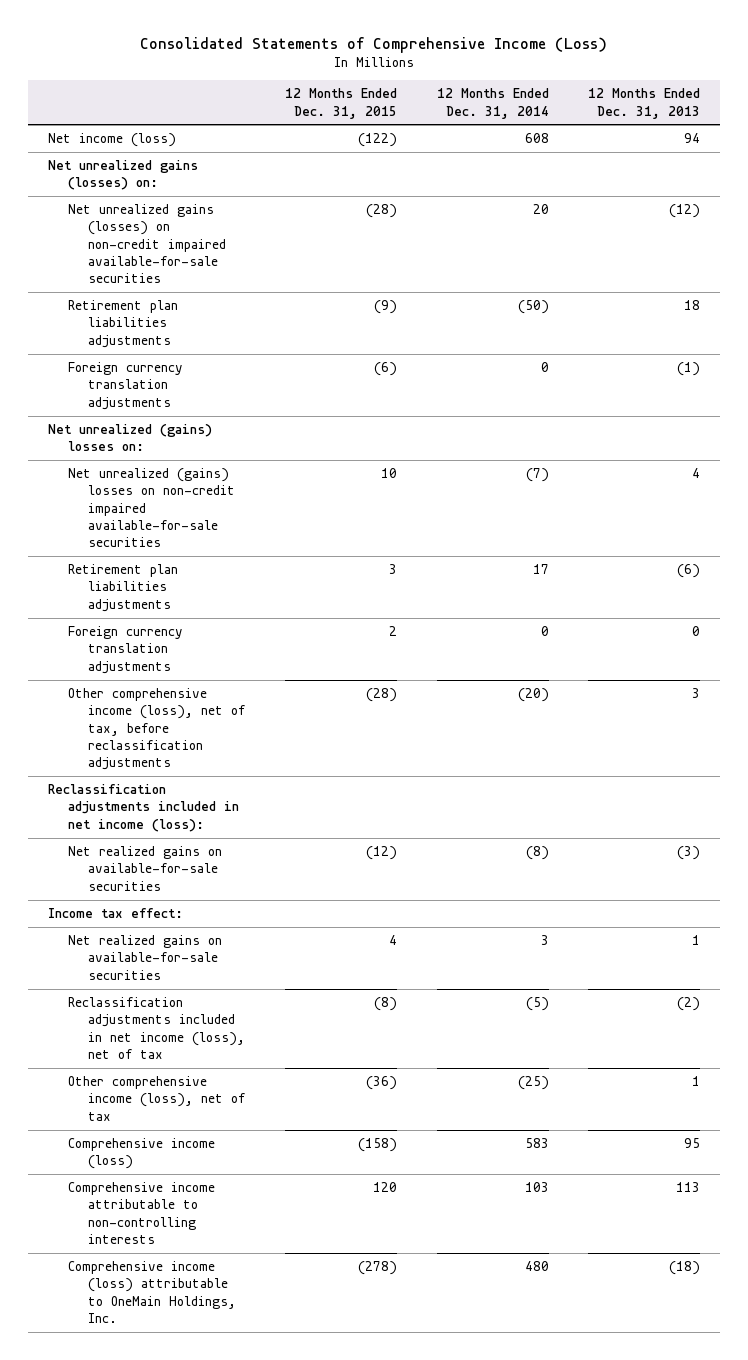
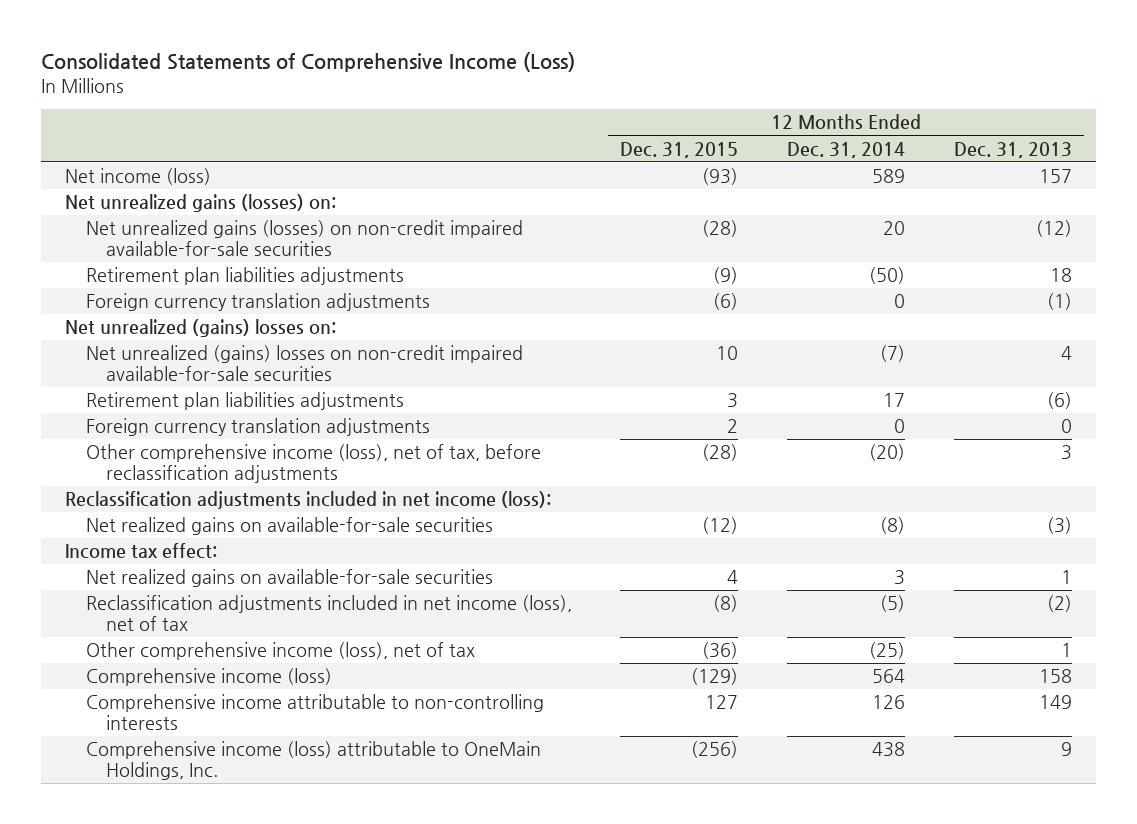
- Net income (loss) | (122) | 608 | 94
+ Net income (loss) | (93) | 589 | 157
- Comprehensive income (loss) | (158) | 583 | 95
- Comprehensive income attributable to non-controlling interests | 120 | 103 | 113
- Comprehensive income (loss) attributable to OneMain Holdings, Inc. | (278) | 480 | (18)
+ Comprehensive income (loss) | (129) | 564 | 158
+ Comprehensive income attributable to non-controlling interests | 127 | 126 | 149
+ Comprehensive income (loss) attributable to OneMain Holdings, Inc. | (256) | 438 | 9

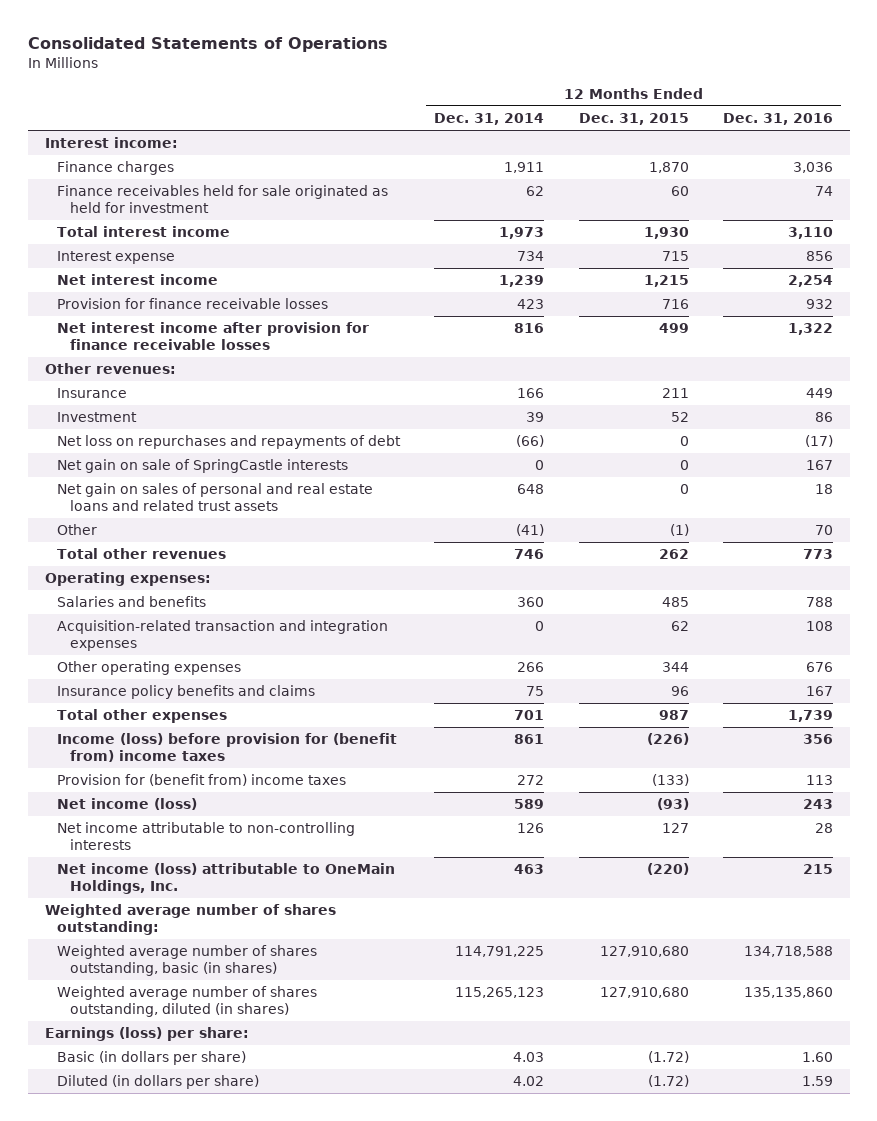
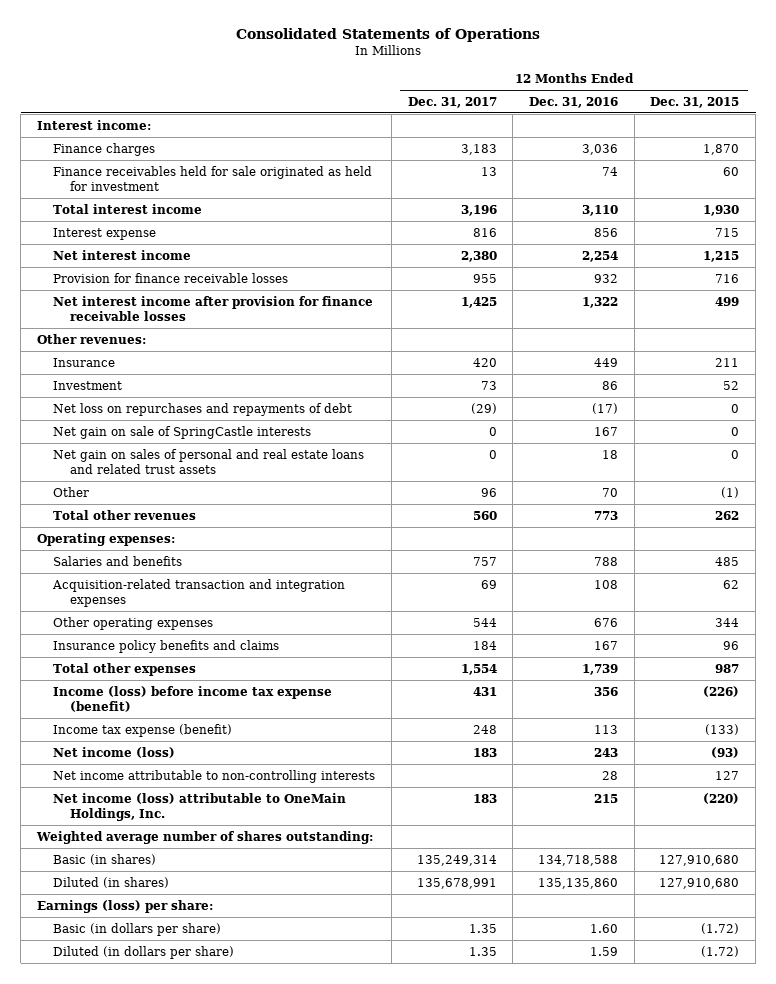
- | 12 Months Ended Dec. 31, 2014 | 12 Months Ended Dec. 31, 2015 | 12 Months Ended Dec. 31, 2016
+ | 12 Months Ended Dec. 31, 2017 | 12 Months Ended Dec. 31, 2016 | 12 Months Ended Dec. 31, 2015
- Income (loss) before provision for (benefit from) income taxes | 861 | (226) | 356
- Provision for (benefit from) income taxes | 272 | (133) | 113
+ Income (loss) before income tax expense (benefit) | 431 | 356 | (226)
+ Income tax expense (benefit) | 248 | 113 | (133)
- Weighted average number of shares outstanding, basic (in shares) | 114,791,225 | 127,910,680 | 134,718,588
- Weighted average number of shares outstanding, diluted (in shares) | 115,265,123 | 127,910,680 | 135,135,860
+ Basic (in shares) | 135,249,314 | 134,718,588 | 127,910,680
+ Diluted (in shares) | 135,678,991 | 135,135,860 | 127,910,680

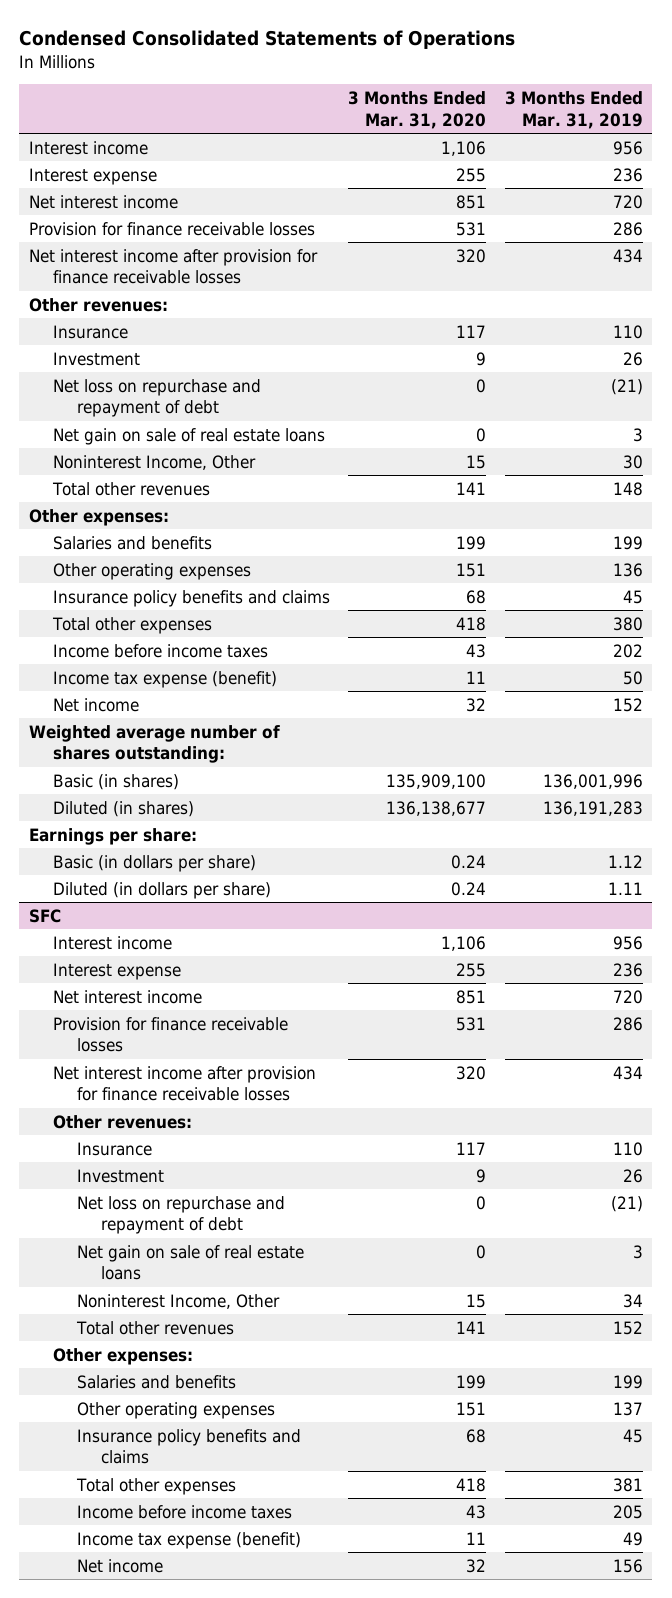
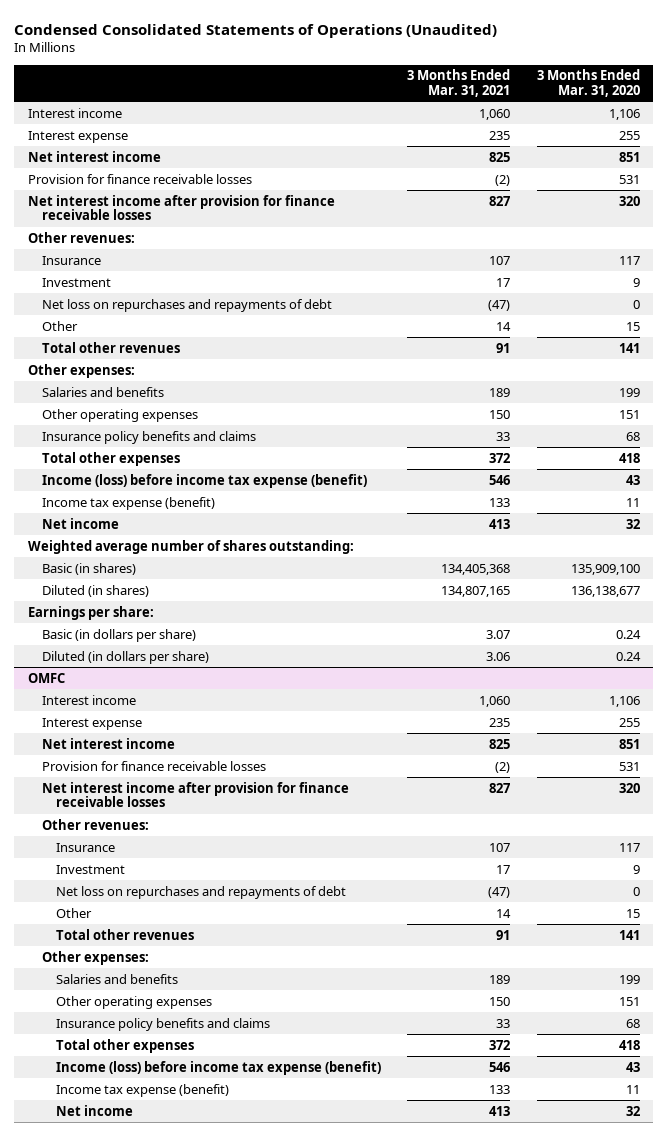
- Condensed Consolidated Statements of Operations
+ Condensed Consolidated Statements of Operations (Unaudited)
- | 3 Months Ended Mar. 31, 2020 | 3 Months Ended Mar. 31, 2019
+ | 3 Months Ended Mar. 31, 2021 | 3 Months Ended Mar. 31, 2020
- Net loss on repurchase and repayment of debt | 0 | (21)
- Net gain on sale of real estate loans | 0 | 3
- Noninterest Income, Other | 15 | 30
+ Net loss on repurchases and repayments of debt | (47) | 0
+ Other | 14 | 15
- Income before income taxes | 43 | 202
+ Income (loss) before income tax expense (benefit) | 546 | 43
- SFC
+ OMFC
- Net loss on repurchase and repayment of debt | 0 | (21)
- Net gain on sale of real estate loans | 0 | 3
- Noninterest Income, Other | 15 | 34
+ Net loss on repurchases and repayments of debt | (47) | 0
+ Other | 14 | 15
- Income before income taxes | 43 | 205
+ Income (loss) before income tax expense (benefit) | 546 | 43

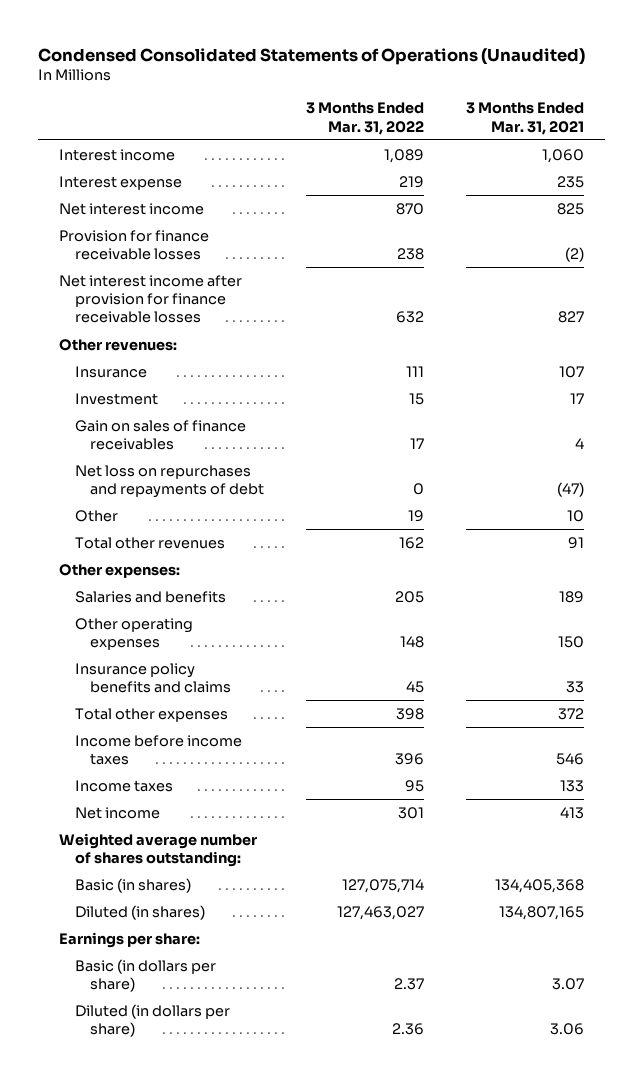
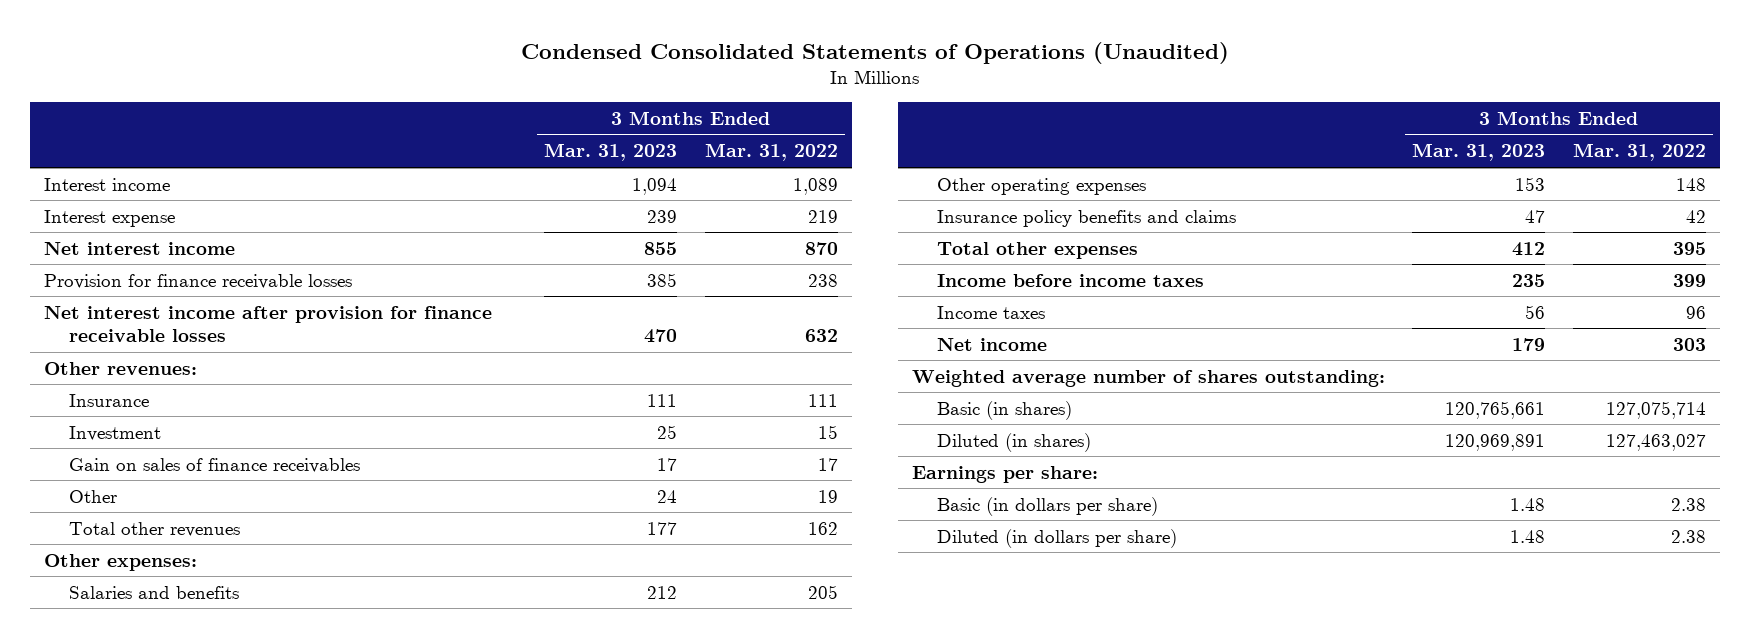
- | 3 Months Ended Mar. 31, 2022 | 3 Months Ended Mar. 31, 2021
+ | 3 Months Ended Mar. 31, 2023 | 3 Months Ended Mar. 31, 2022
- Net loss on repurchases and repayments of debt | 0 | (47)
- Insurance policy benefits and claims | 45 | 33
- Total other expenses | 398 | 372
- Income before income taxes | 396 | 546
- Income taxes | 95 | 133
- Net income | 301 | 413
+ Insurance policy benefits and claims | 47 | 42
+ Total other expenses | 412 | 395
+ Income before income taxes | 235 | 399
+ Income taxes | 56 | 96
+ Net income | 179 | 303
- Basic (in dollars per share) | 2.37 | 3.07
- Diluted (in dollars per share) | 2.36 | 3.06
+ Basic (in dollars per share) | 1.48 | 2.38
+ Diluted (in dollars per share) | 1.48 | 2.38

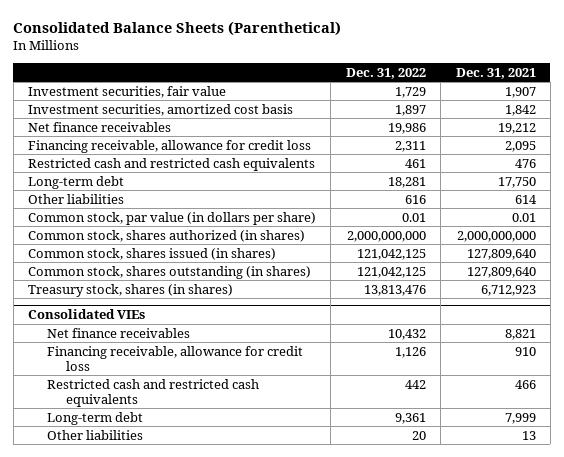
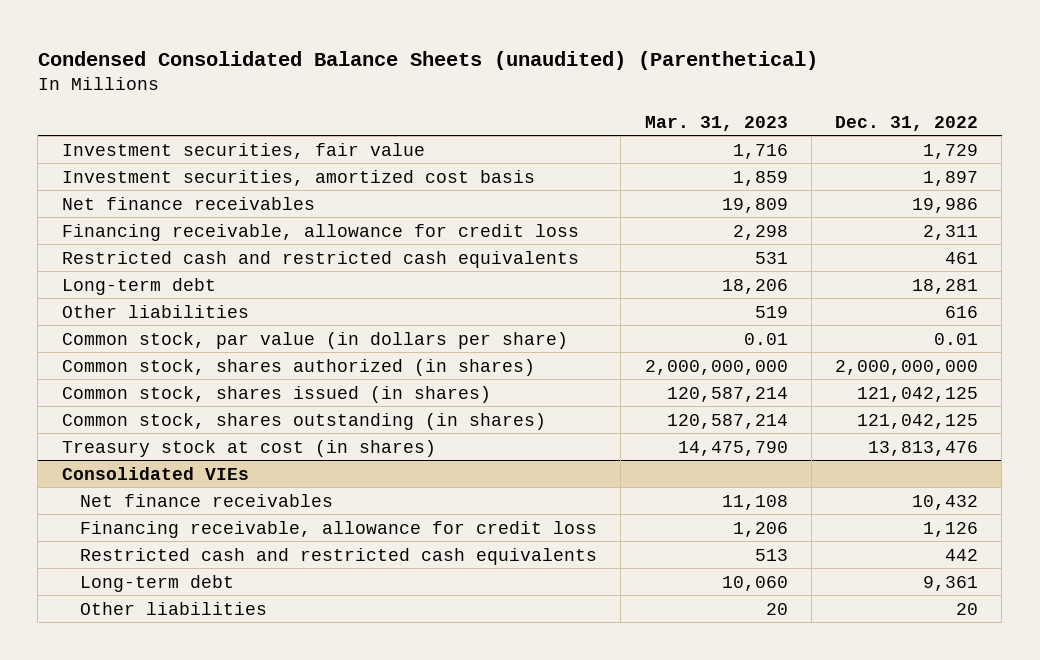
- Consolidated Balance Sheets (Parenthetical)
+ Condensed Consolidated Balance Sheets (unaudited) (Parenthetical)
- | Dec. 31, 2022 | Dec. 31, 2021
+ | Mar. 31, 2023 | Dec. 31, 2022
- Treasury stock, shares (in shares) | 13,813,476 | 6,712,923
+ Treasury stock at cost (in shares) | 14,475,790 | 13,813,476

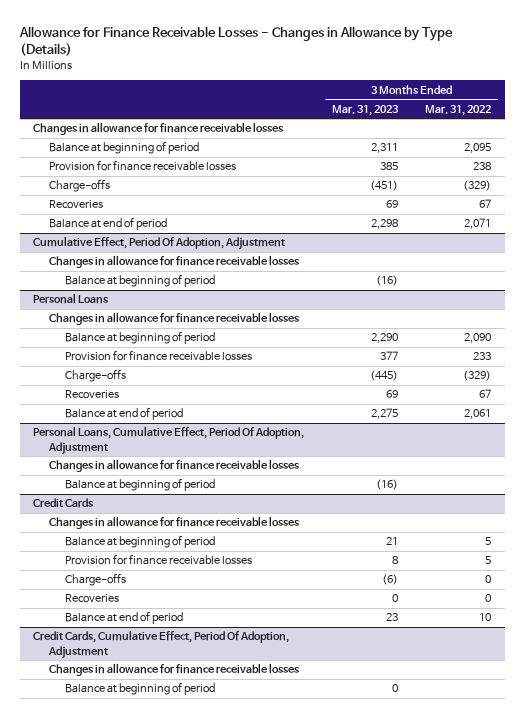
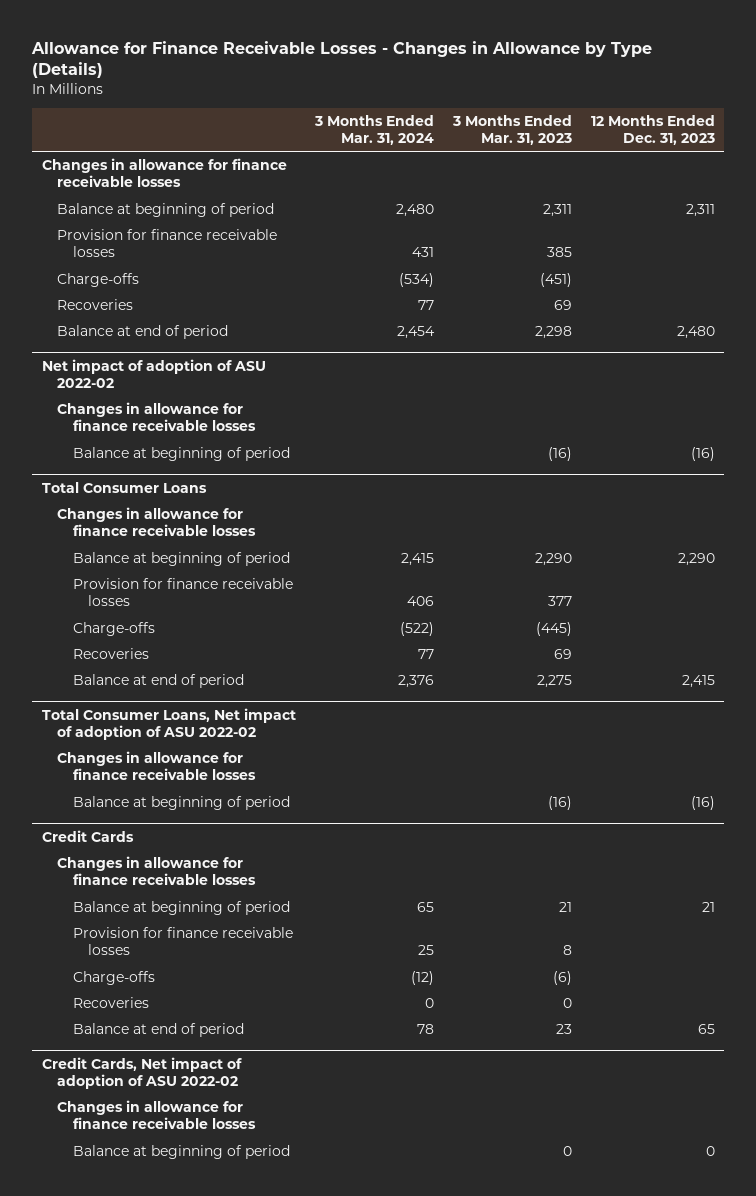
- | 3 Months Ended Mar. 31, 2023 | 3 Months Ended Mar. 31, 2022
+ | 3 Months Ended Mar. 31, 2024 | 3 Months Ended Mar. 31, 2023 | 12 Months Ended Dec. 31, 2023
- Cumulative Effect, Period Of Adoption, Adjustment
+ Net impact of adoption of ASU 2022-02
- Personal Loans
+ Total Consumer Loans
- Personal Loans, Cumulative Effect, Period Of Adoption, Adjustment
+ Total Consumer Loans, Net impact of adoption of ASU 2022-02
- Credit Cards, Cumulative Effect, Period Of Adoption, Adjustment
+ Credit Cards, Net impact of adoption of ASU 2022-02

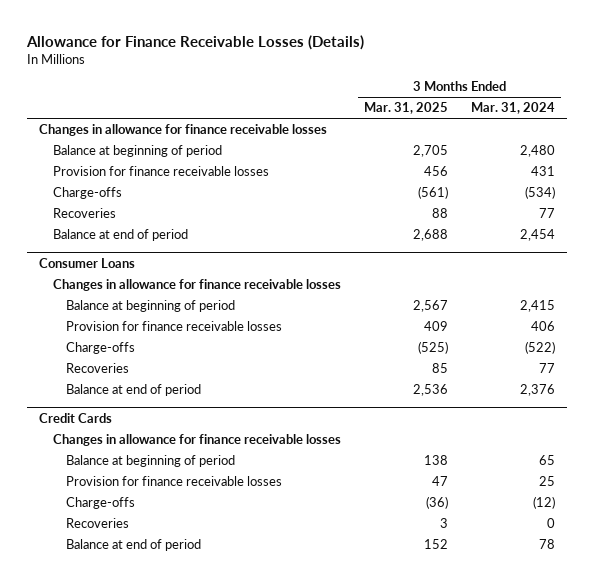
- Allowance for Finance Receivable Losses - Changes in Allowance by Type (Details)
+ Allowance for Finance Receivable Losses (Details)
- | 3 Months Ended Mar. 31, 2024 | 3 Months Ended Mar. 31, 2023 | 12 Months Ended Dec. 31, 2023
+ | 3 Months Ended Mar. 31, 2025 | 3 Months Ended Mar. 31, 2024
- Net impact of adoption of ASU 2022-02
- Changes in allowance for finance receivable losses
- Balance at beginning of period | | (16) | (16)
- Total Consumer Loans
+ Consumer Loans
- Total Consumer Loans, Net impact of adoption of ASU 2022-02
- Changes in allowance for finance receivable losses
- Balance at beginning of period | | (16) | (16)
- Credit Cards, Net impact of adoption of ASU 2022-02
- Changes in allowance for finance receivable losses
- Balance at beginning of period | | 0 | 0

